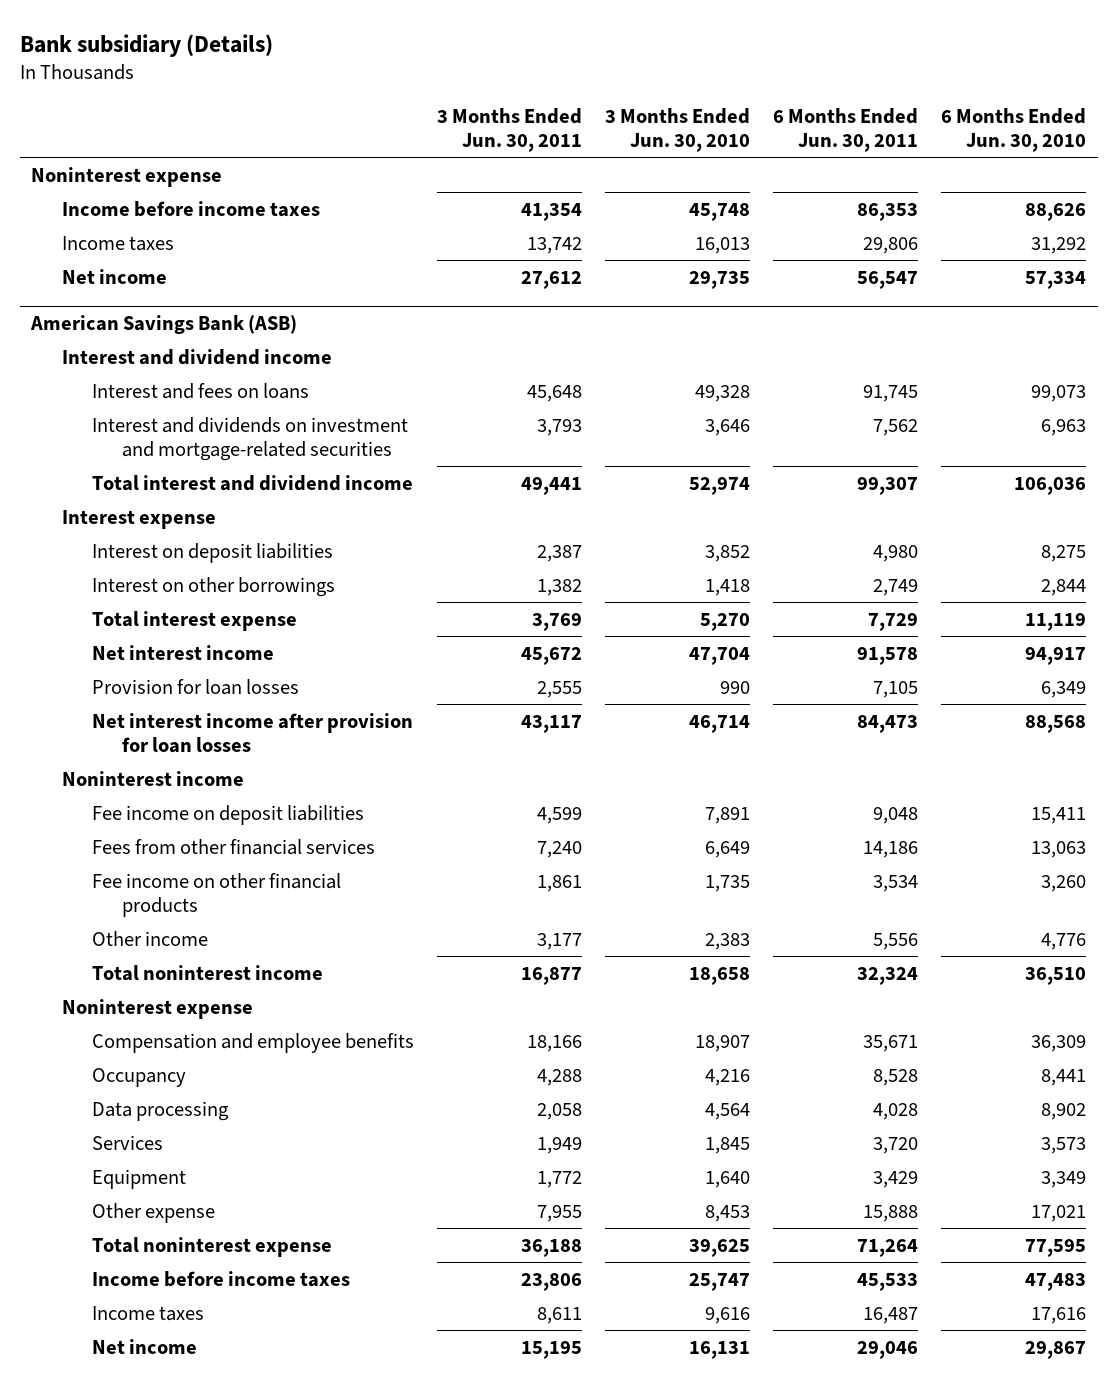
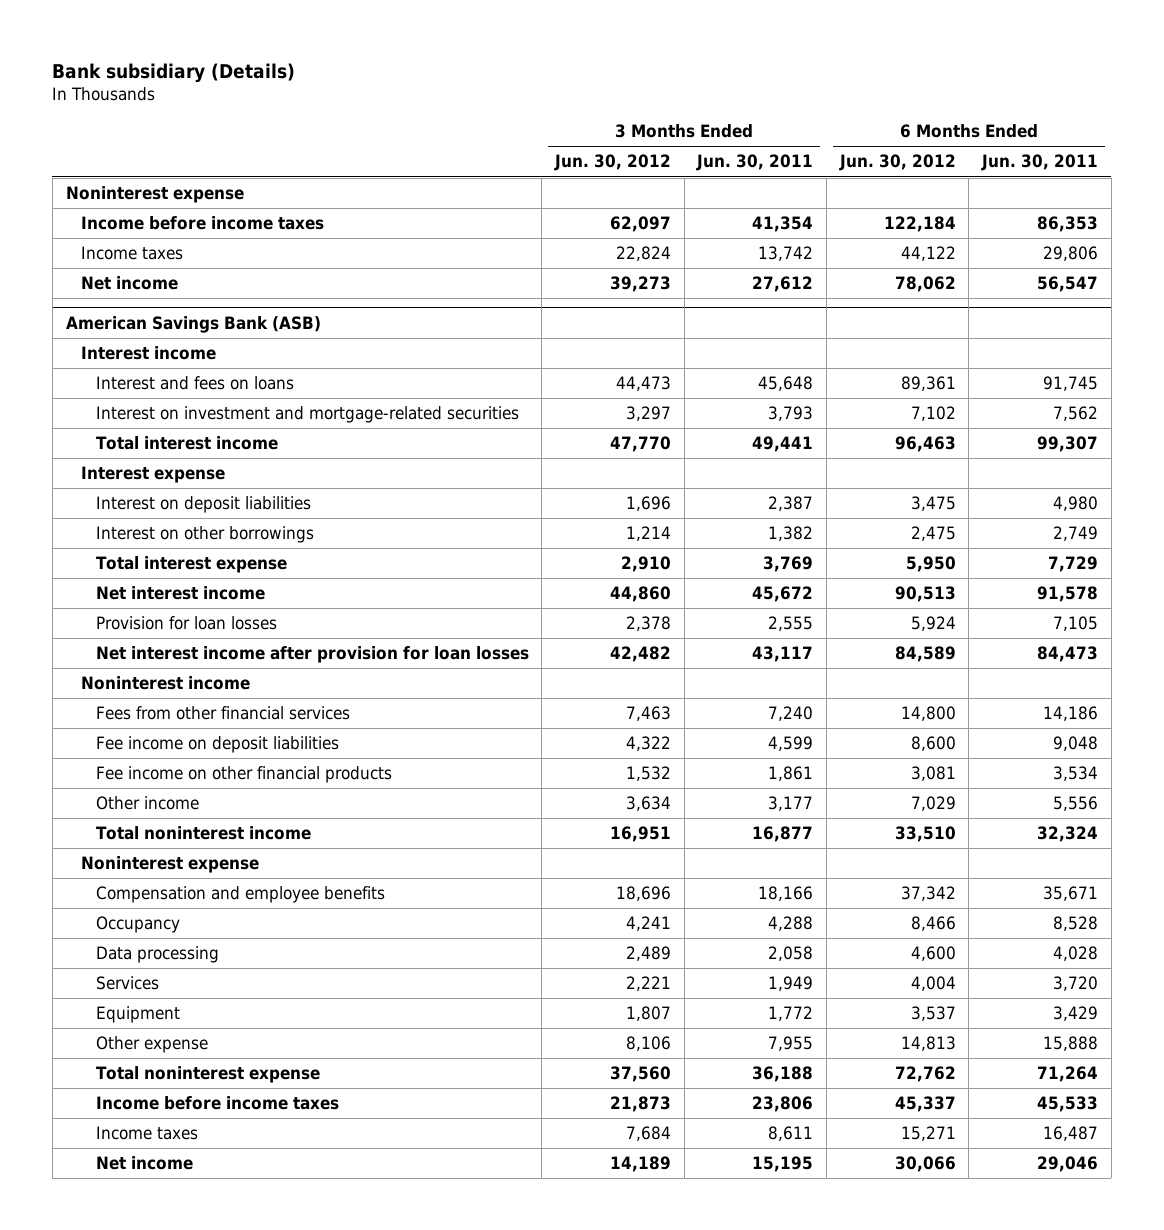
- | 3 Months Ended Jun. 30, 2011 | 3 Months Ended Jun. 30, 2010 | 6 Months Ended Jun. 30, 2011 | 6 Months Ended Jun. 30, 2010
+ | 3 Months Ended Jun. 30, 2012 | 3 Months Ended Jun. 30, 2011 | 6 Months Ended Jun. 30, 2012 | 6 Months Ended Jun. 30, 2011
@ American Savings Bank (ASB)
- Interest and dividend income
+ Interest income
- Interest and dividends on investment and mortgage-related securities | 3,793 | 3,646 | 7,562 | 6,963
- Total interest and dividend income | 49,441 | 52,974 | 99,307 | 106,036
+ Interest on investment and mortgage-related securities | 3,297 | 3,793 | 7,102 | 7,562
+ Total interest income | 47,770 | 49,441 | 96,463 | 99,307
moved down: Fee income on deposit liabilities | 4,322 | 4,599 | 8,600 | 9,048

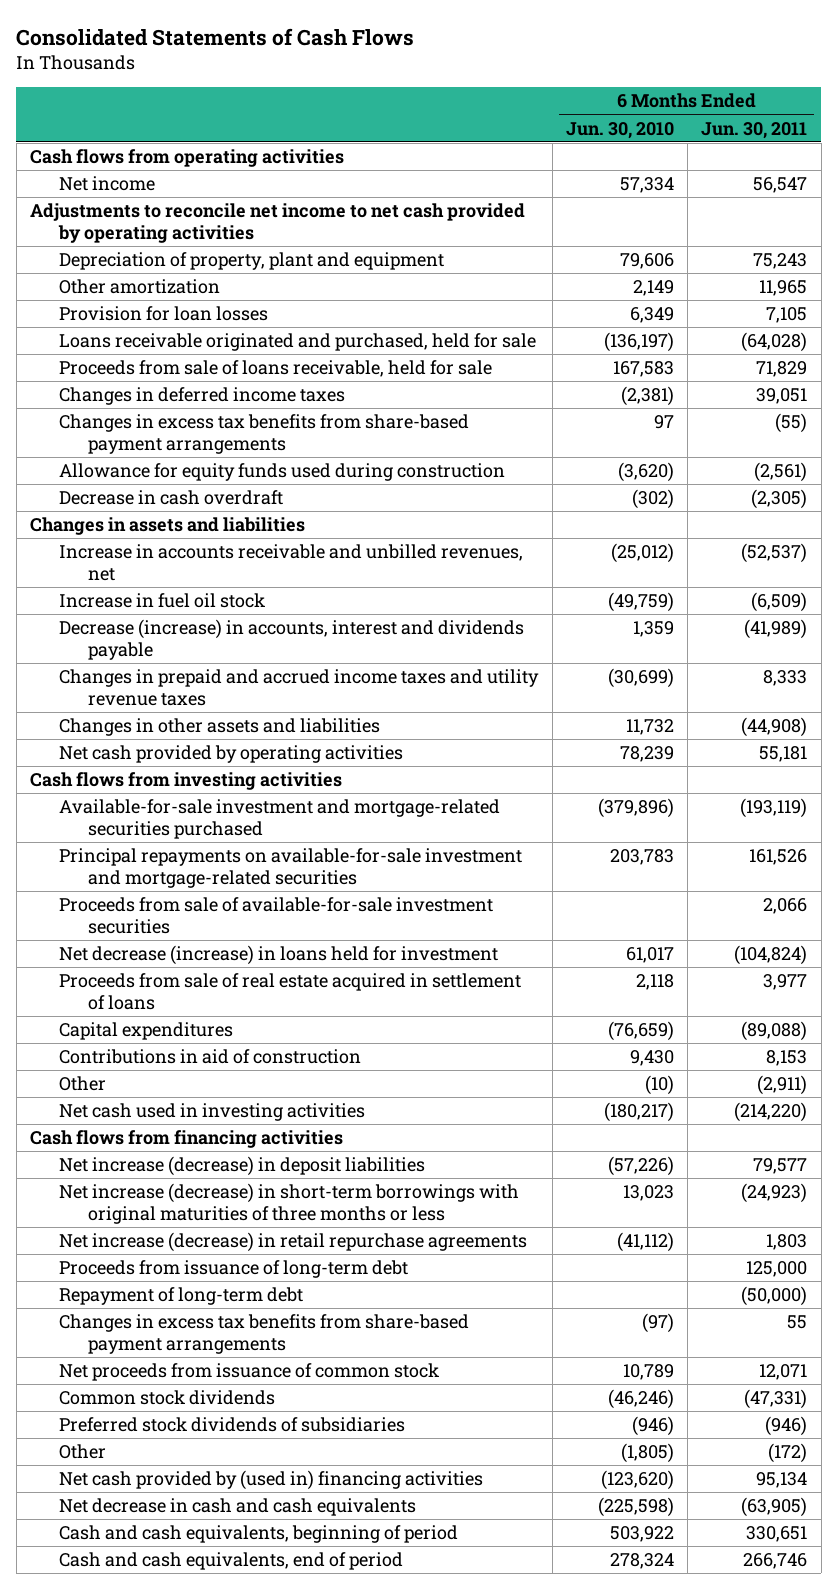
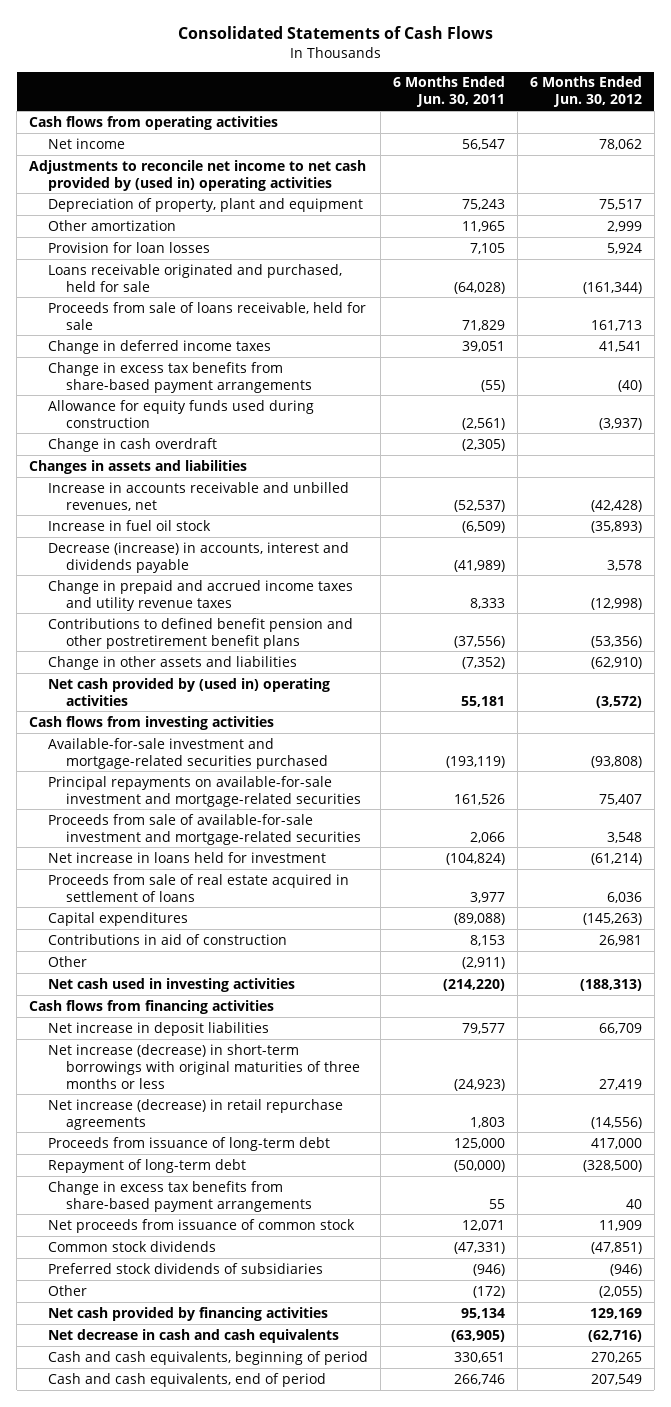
- | 6 Months Ended Jun. 30, 2010 | 6 Months Ended Jun. 30, 2011
+ | 6 Months Ended Jun. 30, 2011 | 6 Months Ended Jun. 30, 2012
- Adjustments to reconcile net income to net cash provided by operating activities
+ Adjustments to reconcile net income to net cash provided by (used in) operating activities
- Changes in deferred income taxes | (2,381) | 39,051
- Changes in excess tax benefits from share-based payment arrangements | 97 | (55)
+ Change in deferred income taxes | 39,051 | 41,541
+ Change in excess tax benefits from share-based payment arrangements | (55) | (40)
- Decrease in cash overdraft | (302) | (2,305)
+ Change in cash overdraft | (2,305) |
- Changes in prepaid and accrued income taxes and utility revenue taxes | (30,699) | 8,333
- Changes in other assets and liabilities | 11,732 | (44,908)
- Net cash provided by operating activities | 78,239 | 55,181
+ Change in prepaid and accrued income taxes and utility revenue taxes | 8,333 | (12,998)
+ Contributions to defined benefit pension and other postretirement benefit plans | (37,556) | (53,356)
+ Change in other assets and liabilities | (7,352) | (62,910)
+ Net cash provided by (used in) operating activities | 55,181 | (3,572)
- Proceeds from sale of available-for-sale investment securities | | 2,066
- Net decrease (increase) in loans held for investment | 61,017 | (104,824)
+ Proceeds from sale of available-for-sale investment and mortgage-related securities | 2,066 | 3,548
+ Net increase in loans held for investment | (104,824) | (61,214)
- Net increase (decrease) in deposit liabilities | (57,226) | 79,577
+ Net increase in deposit liabilities | 79,577 | 66,709
- Changes in excess tax benefits from share-based payment arrangements | (97) | 55
+ Change in excess tax benefits from share-based payment arrangements | 55 | 40
- Net cash provided by (used in) financing activities | (123,620) | 95,134
+ Net cash provided by financing activities | 95,134 | 129,169

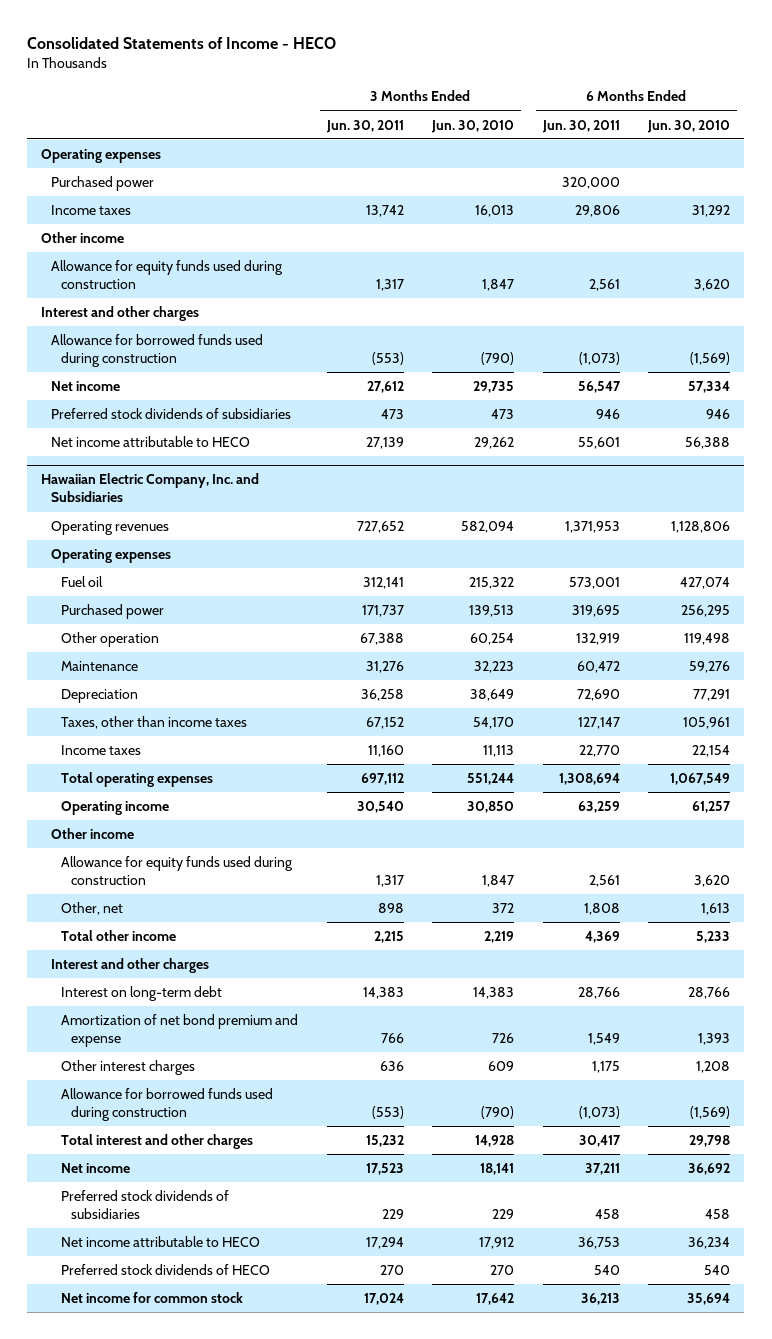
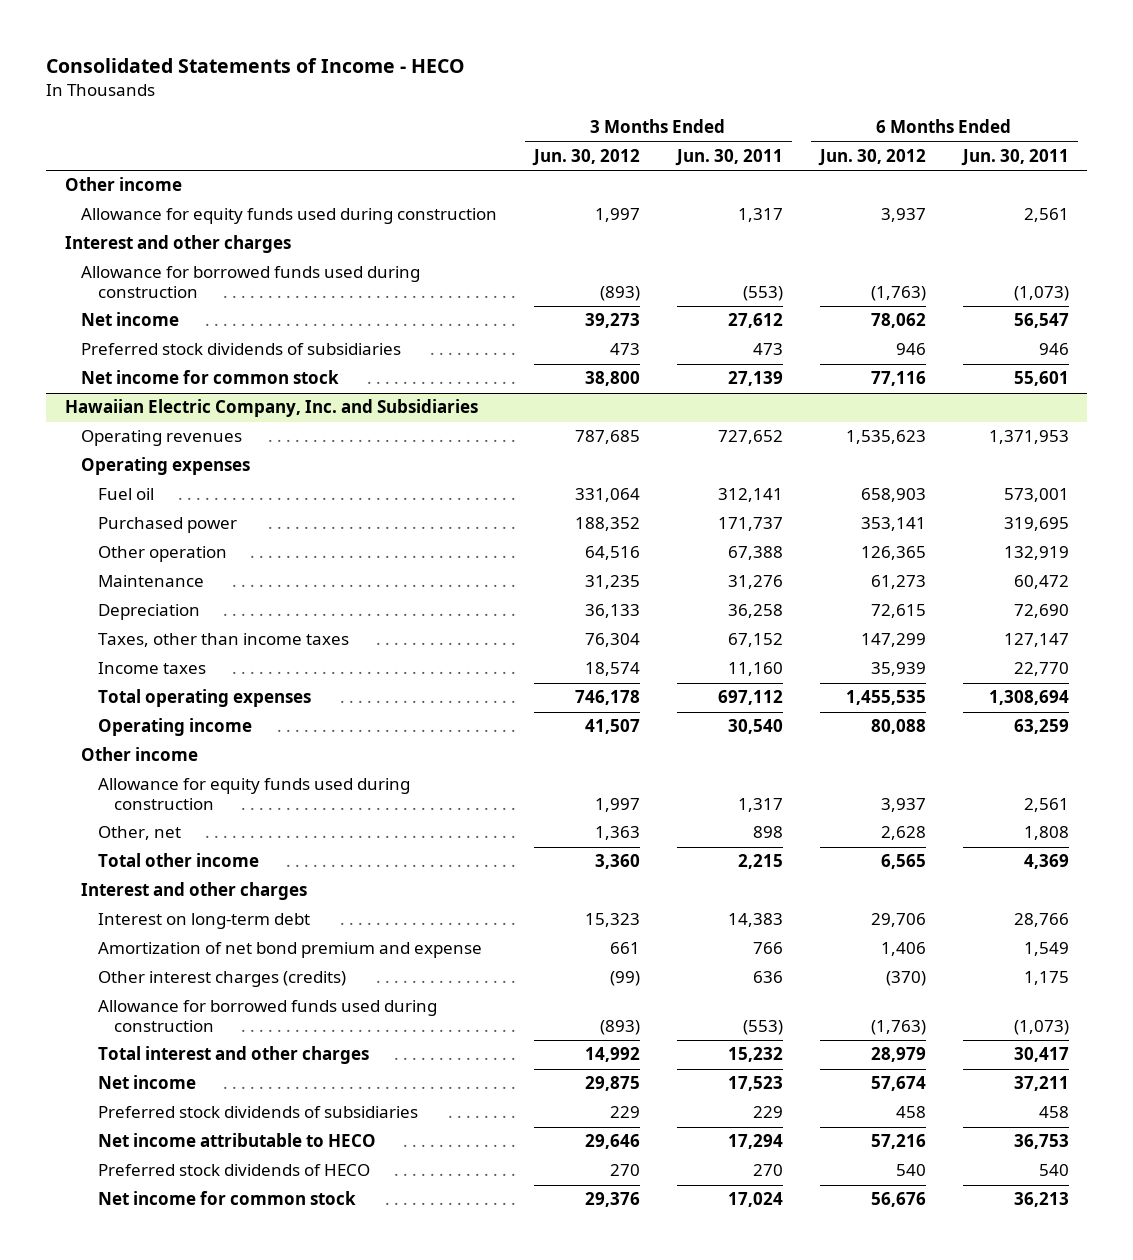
- | 3 Months Ended Jun. 30, 2011 | 3 Months Ended Jun. 30, 2010 | 6 Months Ended Jun. 30, 2011 | 6 Months Ended Jun. 30, 2010
+ | 3 Months Ended Jun. 30, 2012 | 3 Months Ended Jun. 30, 2011 | 6 Months Ended Jun. 30, 2012 | 6 Months Ended Jun. 30, 2011
- Operating expenses
- Purchased power | | | 320,000 |
- Income taxes | 13,742 | 16,013 | 29,806 | 31,292
- Net income attributable to HECO | 27,139 | 29,262 | 55,601 | 56,388
+ Net income for common stock | 38,800 | 27,139 | 77,116 | 55,601
@ Hawaiian Electric Company, Inc. and Subsidiaries
- Other interest charges | 636 | 609 | 1,175 | 1,208
+ Other interest charges (credits) | (99) | 636 | (370) | 1,175

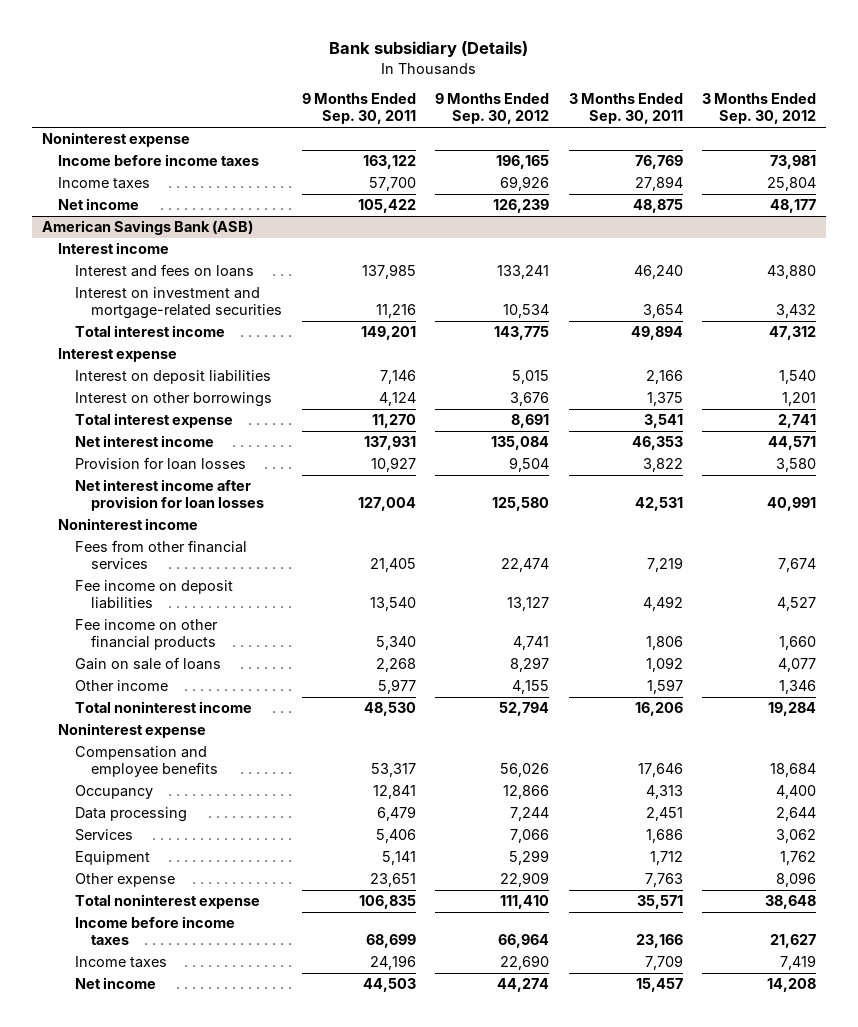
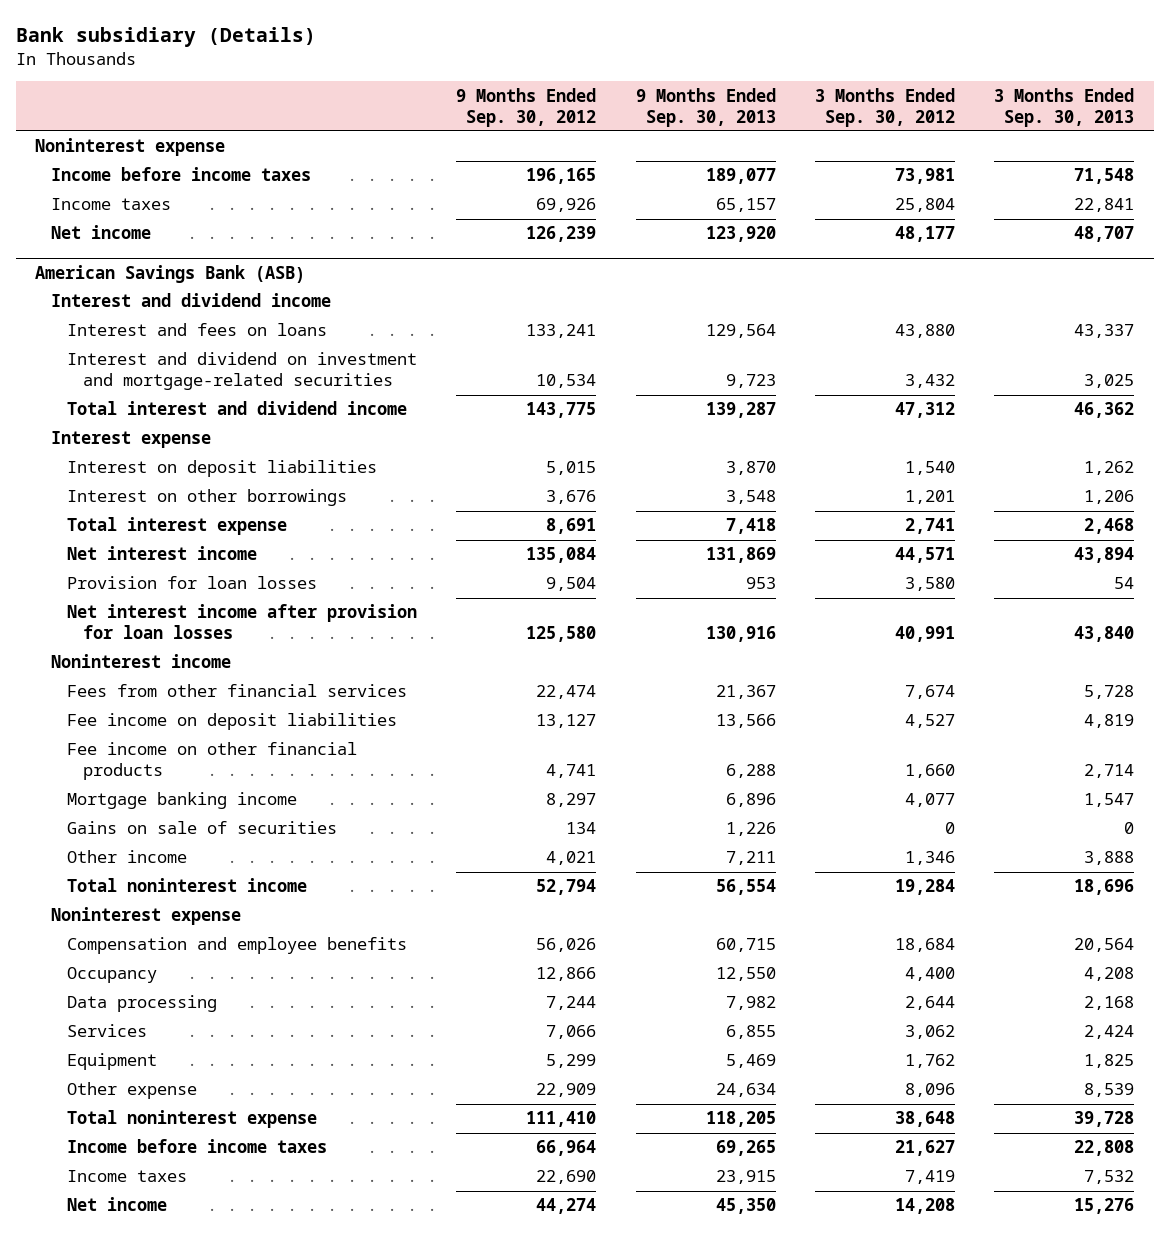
- | 9 Months Ended Sep. 30, 2011 | 9 Months Ended Sep. 30, 2012 | 3 Months Ended Sep. 30, 2011 | 3 Months Ended Sep. 30, 2012
+ | 9 Months Ended Sep. 30, 2012 | 9 Months Ended Sep. 30, 2013 | 3 Months Ended Sep. 30, 2012 | 3 Months Ended Sep. 30, 2013
@ American Savings Bank (ASB)
- Interest income
+ Interest and dividend income
- Interest on investment and mortgage-related securities | 11,216 | 10,534 | 3,654 | 3,432
- Total interest income | 149,201 | 143,775 | 49,894 | 47,312
+ Interest and dividend on investment and mortgage-related securities | 10,534 | 9,723 | 3,432 | 3,025
+ Total interest and dividend income | 143,775 | 139,287 | 47,312 | 46,362
- Gain on sale of loans | 2,268 | 8,297 | 1,092 | 4,077
- Other income | 5,977 | 4,155 | 1,597 | 1,346
+ Mortgage banking income | 8,297 | 6,896 | 4,077 | 1,547
+ Gains on sale of securities | 134 | 1,226 | 0 | 0
+ Other income | 4,021 | 7,211 | 1,346 | 3,888

